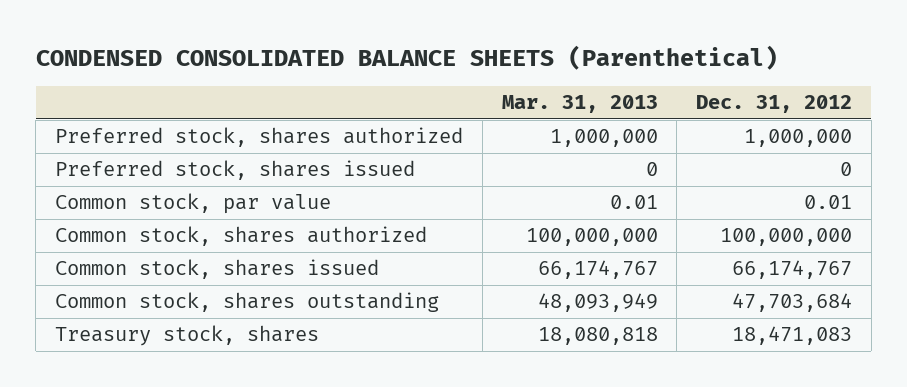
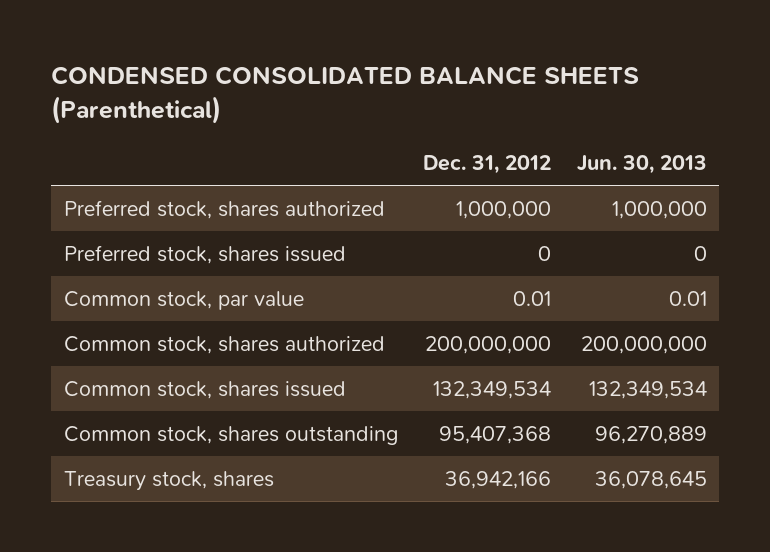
- | Mar. 31, 2013 | Dec. 31, 2012
+ | Dec. 31, 2012 | Jun. 30, 2013
- Common stock, shares authorized | 100,000,000 | 100,000,000
- Common stock, shares issued | 66,174,767 | 66,174,767
- Common stock, shares outstanding | 48,093,949 | 47,703,684
- Treasury stock, shares | 18,080,818 | 18,471,083
+ Common stock, shares authorized | 200,000,000 | 200,000,000
+ Common stock, shares issued | 132,349,534 | 132,349,534
+ Common stock, shares outstanding | 95,407,368 | 96,270,889
+ Treasury stock, shares | 36,942,166 | 36,078,645

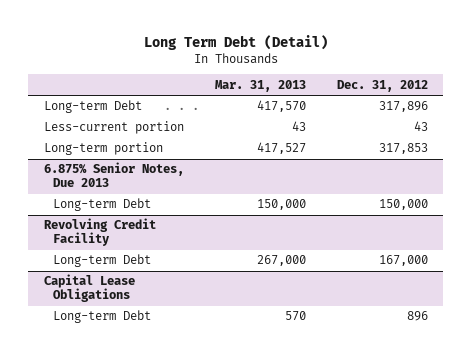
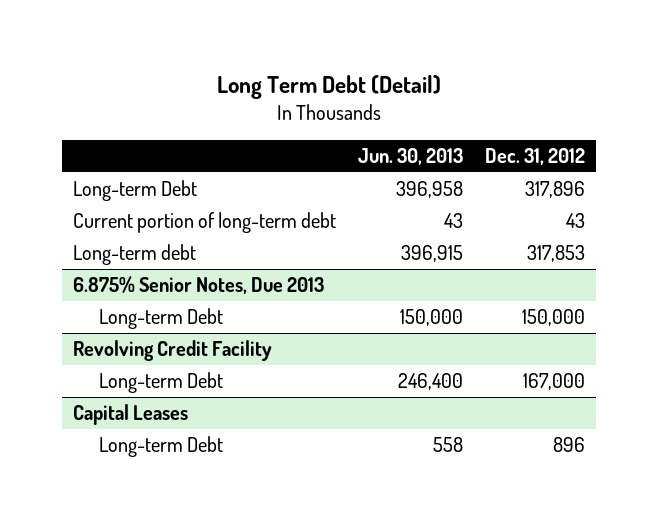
- | Mar. 31, 2013 | Dec. 31, 2012
+ | Jun. 30, 2013 | Dec. 31, 2012
- Less-current portion | 43 | 43
- Long-term portion | 417,527 | 317,853
+ Current portion of long-term debt | 43 | 43
+ Long-term debt | 396,915 | 317,853
- Capital Lease Obligations
+ Capital Leases

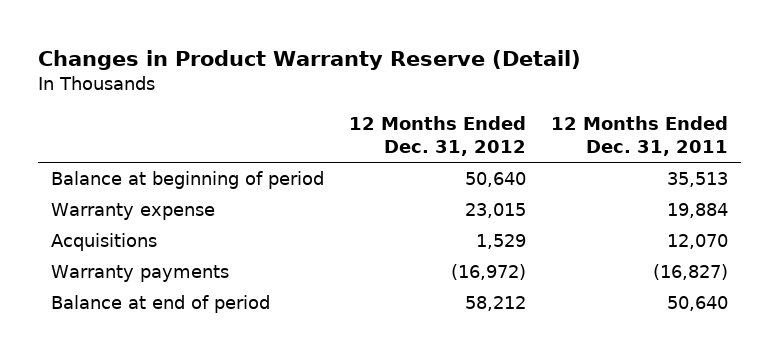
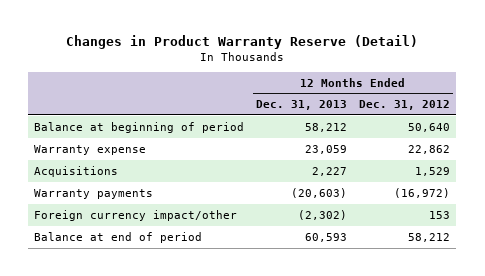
- | 12 Months Ended Dec. 31, 2012 | 12 Months Ended Dec. 31, 2011
+ | 12 Months Ended Dec. 31, 2013 | 12 Months Ended Dec. 31, 2012
- Warranty expense | 23,015 | 19,884
+ Warranty expense | 23,059 | 22,862
+ Foreign currency impact/other | (2,302) | 153

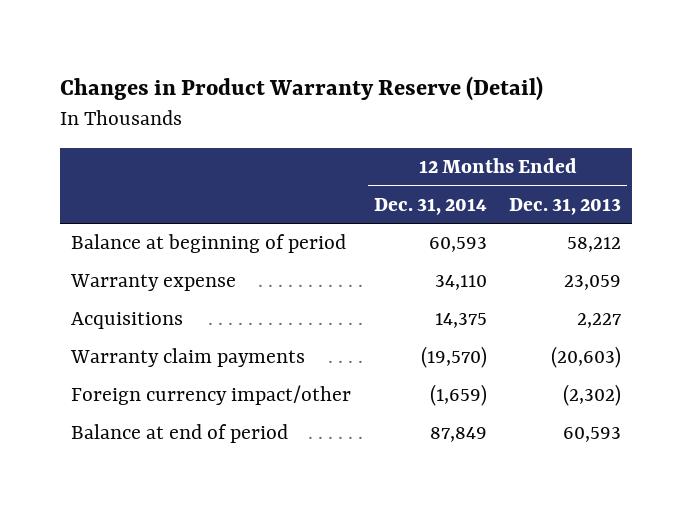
- | 12 Months Ended Dec. 31, 2013 | 12 Months Ended Dec. 31, 2012
+ | 12 Months Ended Dec. 31, 2014 | 12 Months Ended Dec. 31, 2013
- Warranty payments | (20,603) | (16,972)
+ Warranty claim payments | (19,570) | (20,603)

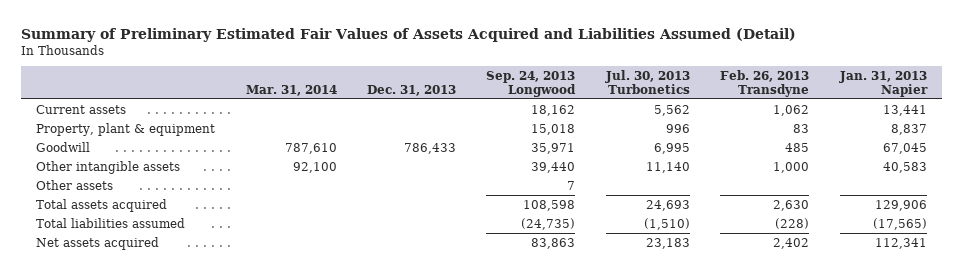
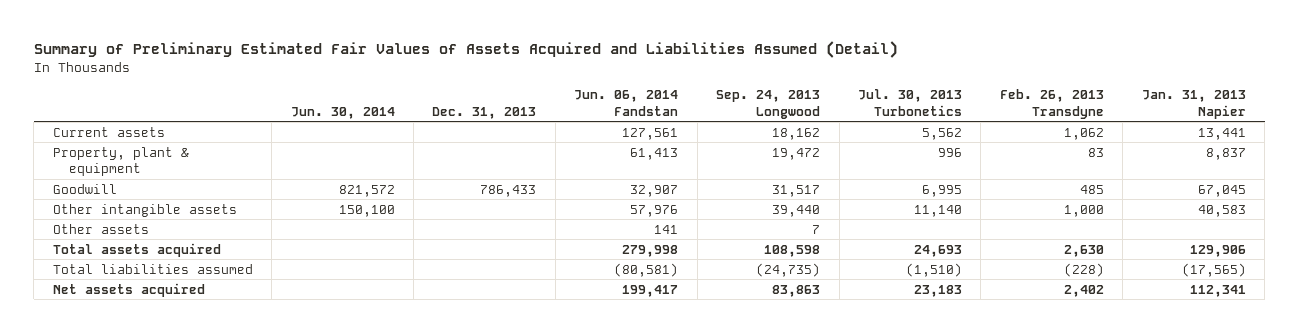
- | Mar. 31, 2014 | Dec. 31, 2013 | Sep. 24, 2013 Longwood | Jul. 30, 2013 Turbonetics | Feb. 26, 2013 Transdyne | Jan. 31, 2013 Napier
+ | Jun. 30, 2014 | Dec. 31, 2013 | Jun. 06, 2014 Fandstan | Sep. 24, 2013 Longwood | Jul. 30, 2013 Turbonetics | Feb. 26, 2013 Transdyne | Jan. 31, 2013 Napier
- Property, plant & equipment | | | 15,018 | 996 | 83 | 8,837
- Goodwill | 787,610 | 786,433 | 35,971 | 6,995 | 485 | 67,045
+ Property, plant & equipment | | | 61,413 | 19,472 | 996 | 83 | 8,837
+ Goodwill | 821,572 | 786,433 | 32,907 | 31,517 | 6,995 | 485 | 67,045

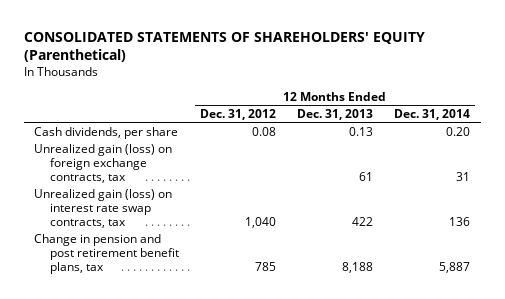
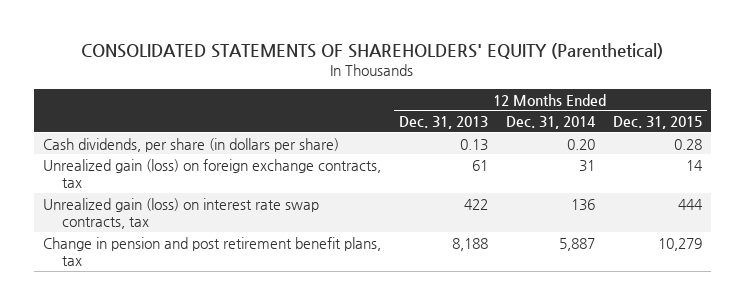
- | 12 Months Ended Dec. 31, 2012 | 12 Months Ended Dec. 31, 2013 | 12 Months Ended Dec. 31, 2014
+ | 12 Months Ended Dec. 31, 2013 | 12 Months Ended Dec. 31, 2014 | 12 Months Ended Dec. 31, 2015
- Cash dividends, per share | 0.08 | 0.13 | 0.20
+ Cash dividends, per share (in dollars per share) | 0.13 | 0.20 | 0.28

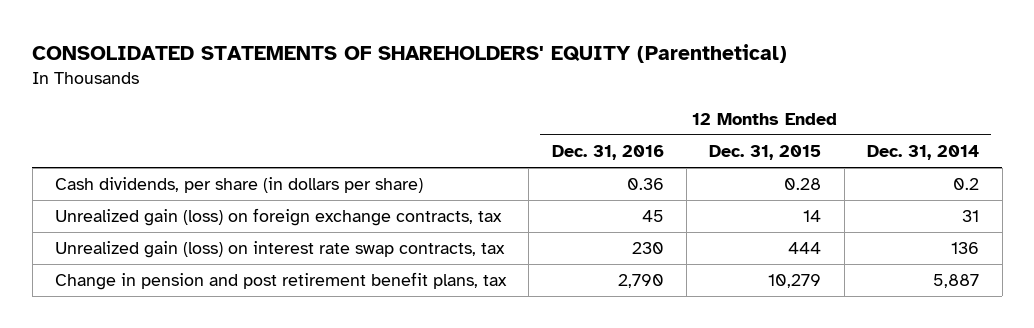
- | 12 Months Ended Dec. 31, 2013 | 12 Months Ended Dec. 31, 2014 | 12 Months Ended Dec. 31, 2015
+ | 12 Months Ended Dec. 31, 2016 | 12 Months Ended Dec. 31, 2015 | 12 Months Ended Dec. 31, 2014
- Cash dividends, per share (in dollars per share) | 0.13 | 0.20 | 0.28
+ Cash dividends, per share (in dollars per share) | 0.36 | 0.28 | 0.2

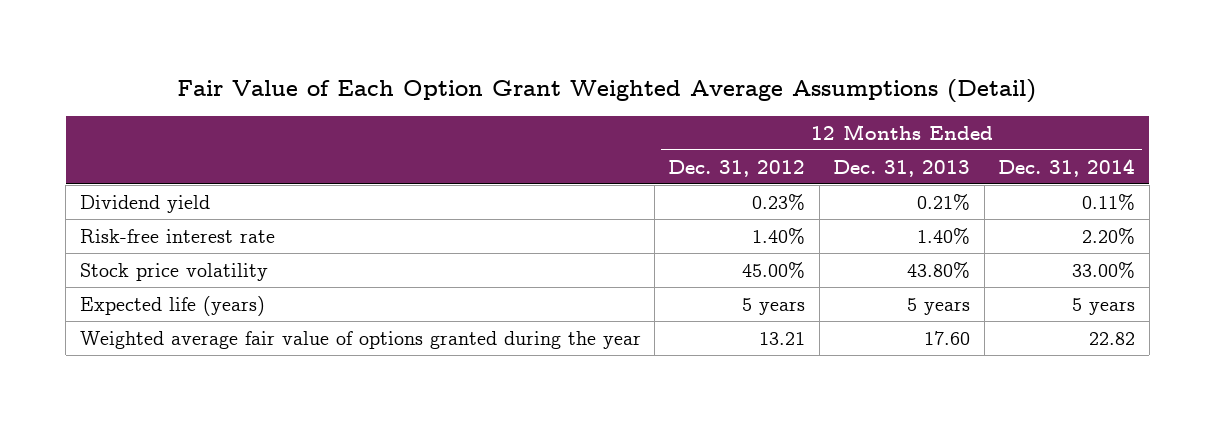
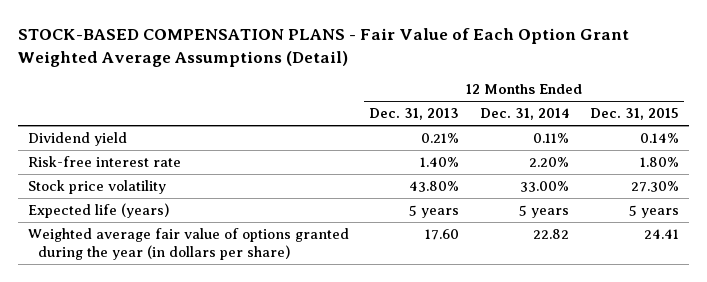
- Fair Value of Each Option Grant Weighted Average Assumptions (Detail)
+ STOCK-BASED COMPENSATION PLANS - Fair Value of Each Option Grant Weighted Average Assumptions (Detail)
- | 12 Months Ended Dec. 31, 2012 | 12 Months Ended Dec. 31, 2013 | 12 Months Ended Dec. 31, 2014
+ | 12 Months Ended Dec. 31, 2013 | 12 Months Ended Dec. 31, 2014 | 12 Months Ended Dec. 31, 2015
- Weighted average fair value of options granted during the year | 13.21 | 17.60 | 22.82
+ Weighted average fair value of options granted during the year (in dollars per share) | 17.60 | 22.82 | 24.41

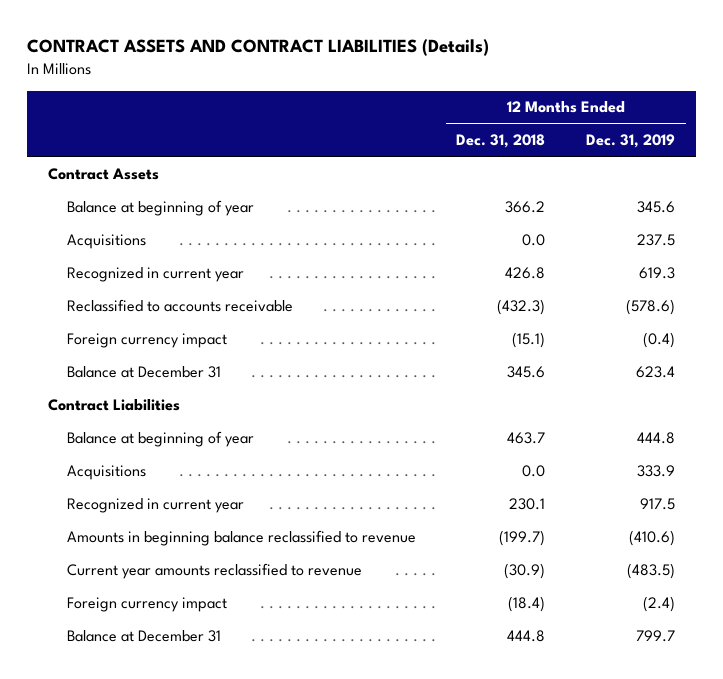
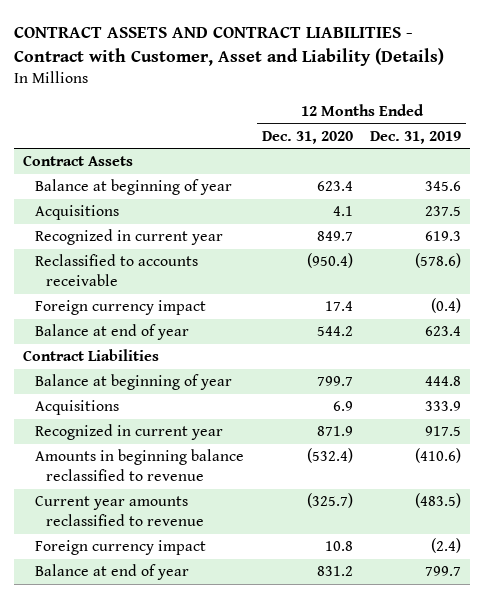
- CONTRACT ASSETS AND CONTRACT LIABILITIES (Details)
+ CONTRACT ASSETS AND CONTRACT LIABILITIES - Contract with Customer, Asset and Liability (Details)
- | 12 Months Ended Dec. 31, 2018 | 12 Months Ended Dec. 31, 2019
+ | 12 Months Ended Dec. 31, 2020 | 12 Months Ended Dec. 31, 2019
- Balance at December 31 | 345.6 | 623.4
+ Balance at end of year | 544.2 | 623.4
- Balance at December 31 | 444.8 | 799.7
+ Balance at end of year | 831.2 | 799.7

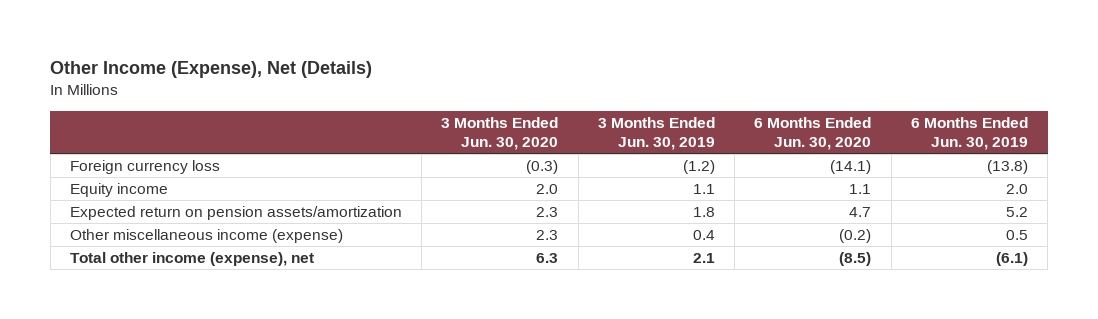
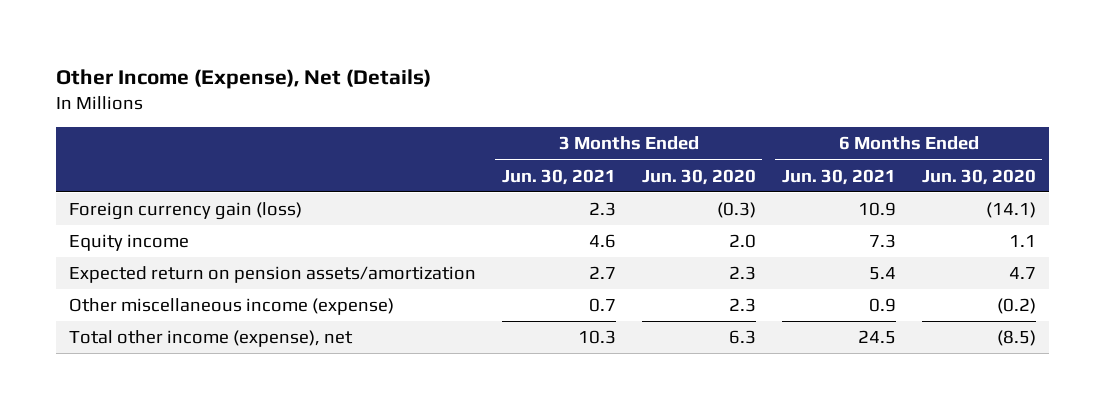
- | 3 Months Ended Jun. 30, 2020 | 3 Months Ended Jun. 30, 2019 | 6 Months Ended Jun. 30, 2020 | 6 Months Ended Jun. 30, 2019
+ | 3 Months Ended Jun. 30, 2021 | 3 Months Ended Jun. 30, 2020 | 6 Months Ended Jun. 30, 2021 | 6 Months Ended Jun. 30, 2020
- Foreign currency loss | (0.3) | (1.2) | (14.1) | (13.8)
+ Foreign currency gain (loss) | 2.3 | (0.3) | 10.9 | (14.1)

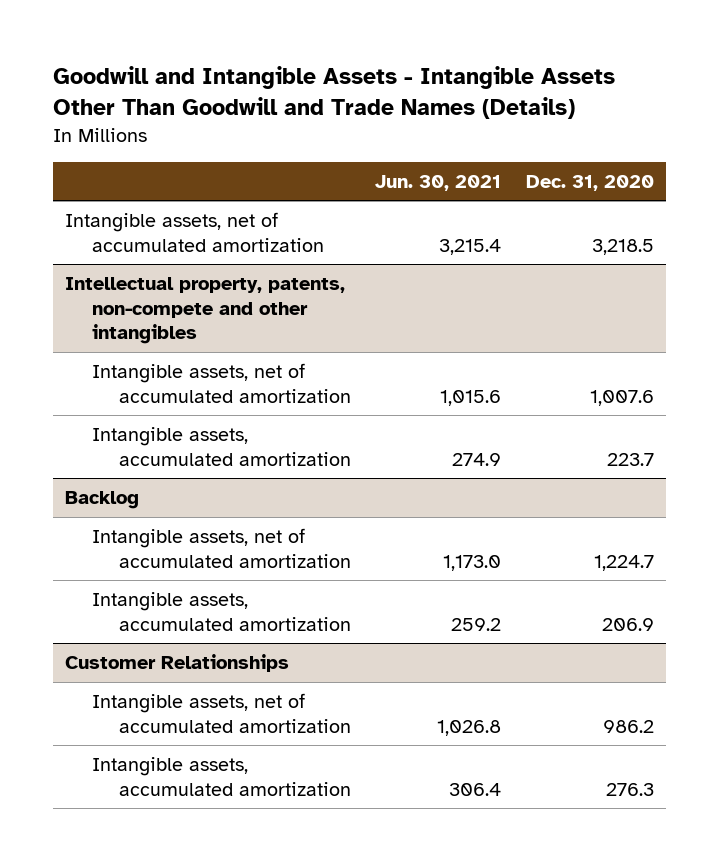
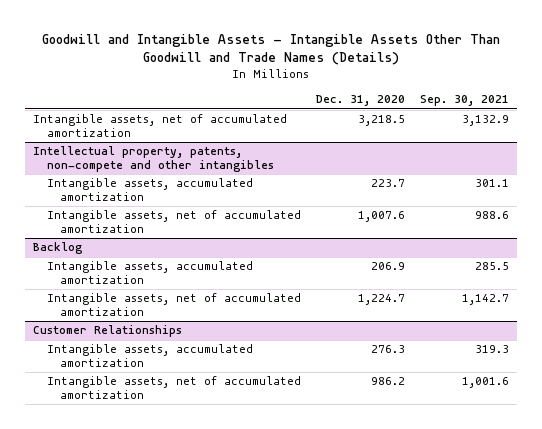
- | Jun. 30, 2021 | Dec. 31, 2020
+ | Dec. 31, 2020 | Sep. 30, 2021
@ Intellectual property, patents, non-compete and other intangibles
moved down: Intangible assets, net of accumulated amortization | 1,007.6 | 988.6
@ Backlog
moved down: Intangible assets, net of accumulated amortization | 1,224.7 | 1,142.7
@ Customer Relationships
moved down: Intangible assets, net of accumulated amortization | 986.2 | 1,001.6

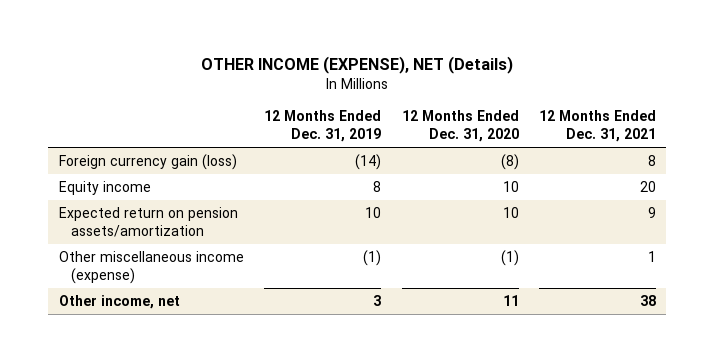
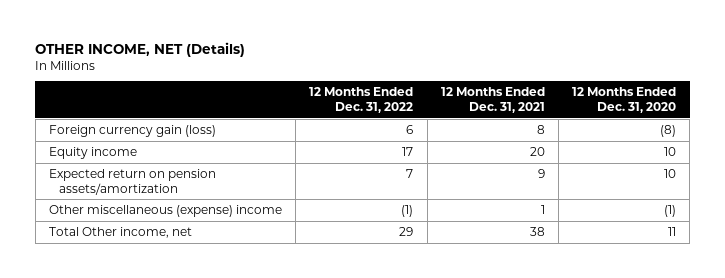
- OTHER INCOME (EXPENSE), NET (Details)
+ OTHER INCOME, NET (Details)
- | 12 Months Ended Dec. 31, 2019 | 12 Months Ended Dec. 31, 2020 | 12 Months Ended Dec. 31, 2021
+ | 12 Months Ended Dec. 31, 2022 | 12 Months Ended Dec. 31, 2021 | 12 Months Ended Dec. 31, 2020
- Other miscellaneous income (expense) | (1) | (1) | 1
- Other income, net | 3 | 11 | 38
+ Other miscellaneous (expense) income | (1) | 1 | (1)
+ Total Other income, net | 29 | 38 | 11

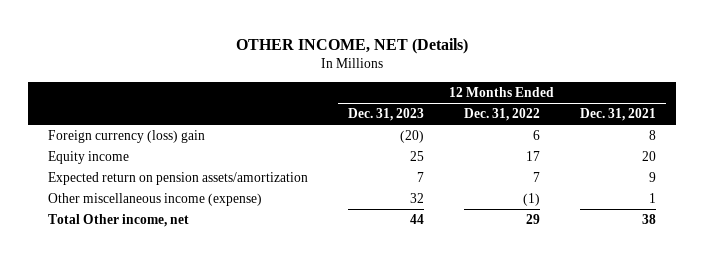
- | 12 Months Ended Dec. 31, 2022 | 12 Months Ended Dec. 31, 2021 | 12 Months Ended Dec. 31, 2020
+ | 12 Months Ended Dec. 31, 2023 | 12 Months Ended Dec. 31, 2022 | 12 Months Ended Dec. 31, 2021
- Foreign currency gain (loss) | 6 | 8 | (8)
+ Foreign currency (loss) gain | (20) | 6 | 8
- Other miscellaneous (expense) income | (1) | 1 | (1)
+ Other miscellaneous income (expense) | 32 | (1) | 1

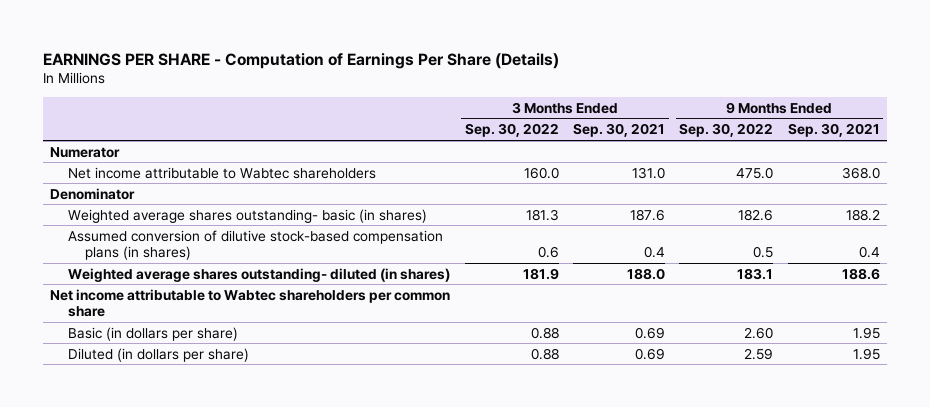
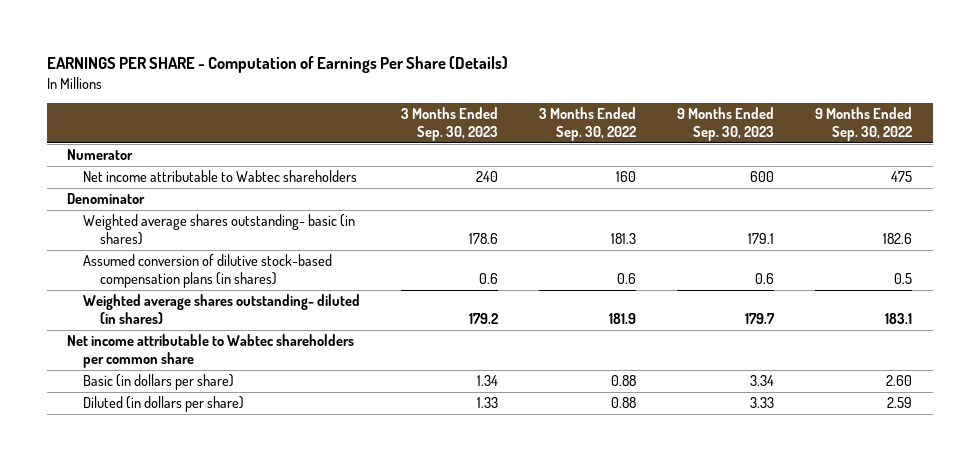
- | 3 Months Ended Sep. 30, 2022 | 3 Months Ended Sep. 30, 2021 | 9 Months Ended Sep. 30, 2022 | 9 Months Ended Sep. 30, 2021
+ | 3 Months Ended Sep. 30, 2023 | 3 Months Ended Sep. 30, 2022 | 9 Months Ended Sep. 30, 2023 | 9 Months Ended Sep. 30, 2022
- Net income attributable to Wabtec shareholders | 160.0 | 131.0 | 475.0 | 368.0
+ Net income attributable to Wabtec shareholders | 240 | 160 | 600 | 475

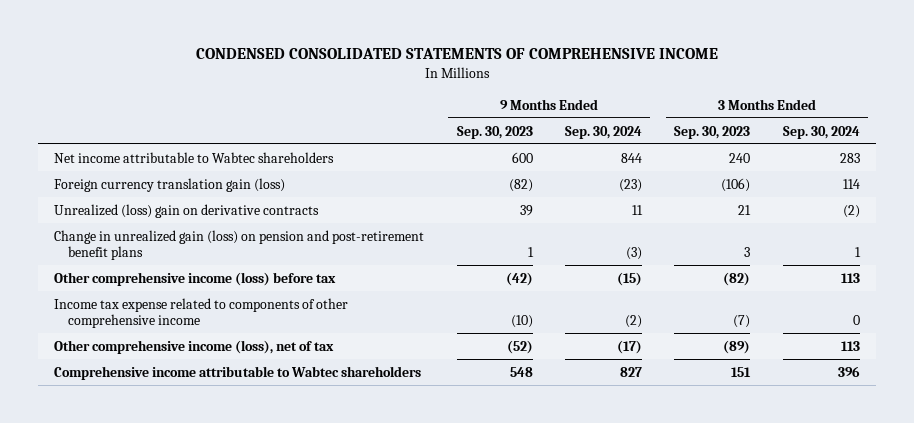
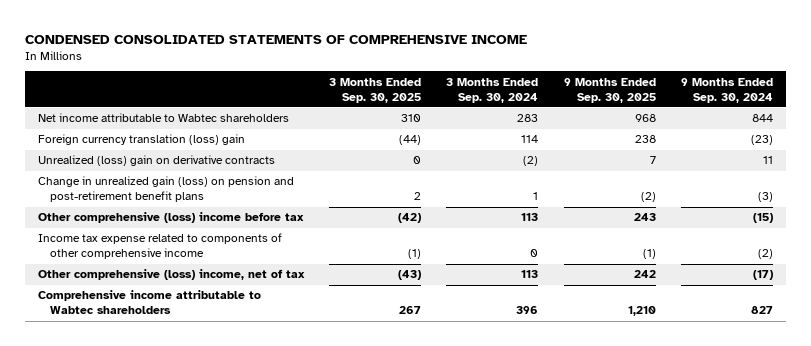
- | 9 Months Ended Sep. 30, 2023 | 9 Months Ended Sep. 30, 2024 | 3 Months Ended Sep. 30, 2023 | 3 Months Ended Sep. 30, 2024
+ | 3 Months Ended Sep. 30, 2025 | 3 Months Ended Sep. 30, 2024 | 9 Months Ended Sep. 30, 2025 | 9 Months Ended Sep. 30, 2024
- Foreign currency translation gain (loss) | (82) | (23) | (106) | 114
+ Foreign currency translation (loss) gain | (44) | 114 | 238 | (23)
- Other comprehensive income (loss) before tax | (42) | (15) | (82) | 113
+ Other comprehensive (loss) income before tax | (42) | 113 | 243 | (15)
- Other comprehensive income (loss), net of tax | (52) | (17) | (89) | 113
+ Other comprehensive (loss) income, net of tax | (43) | 113 | 242 | (17)

